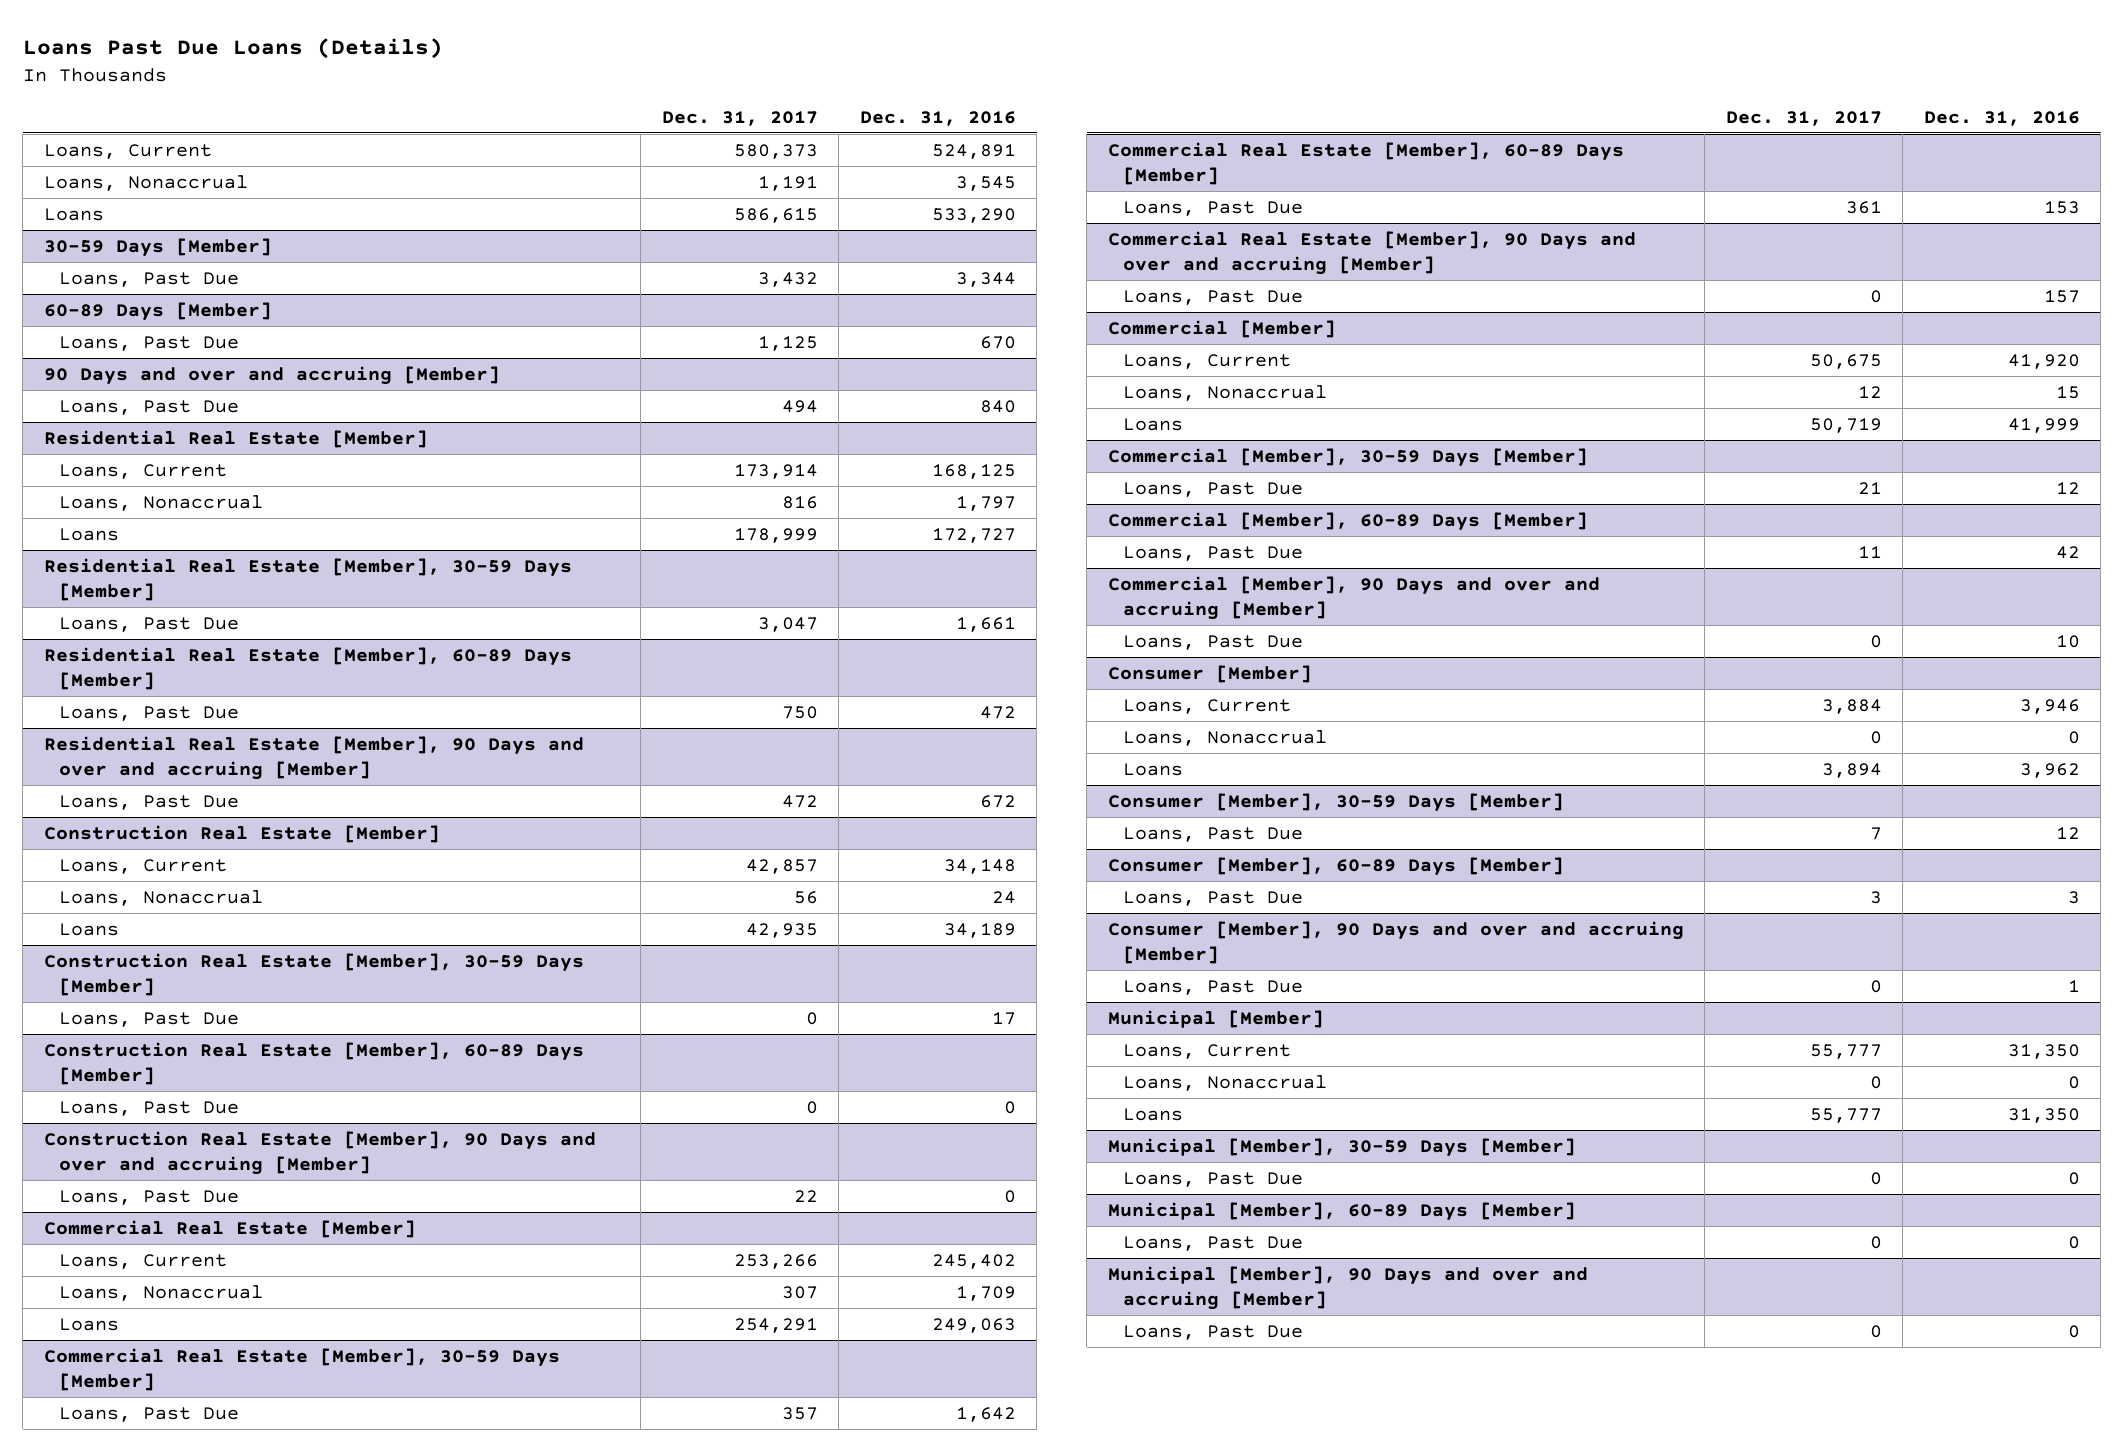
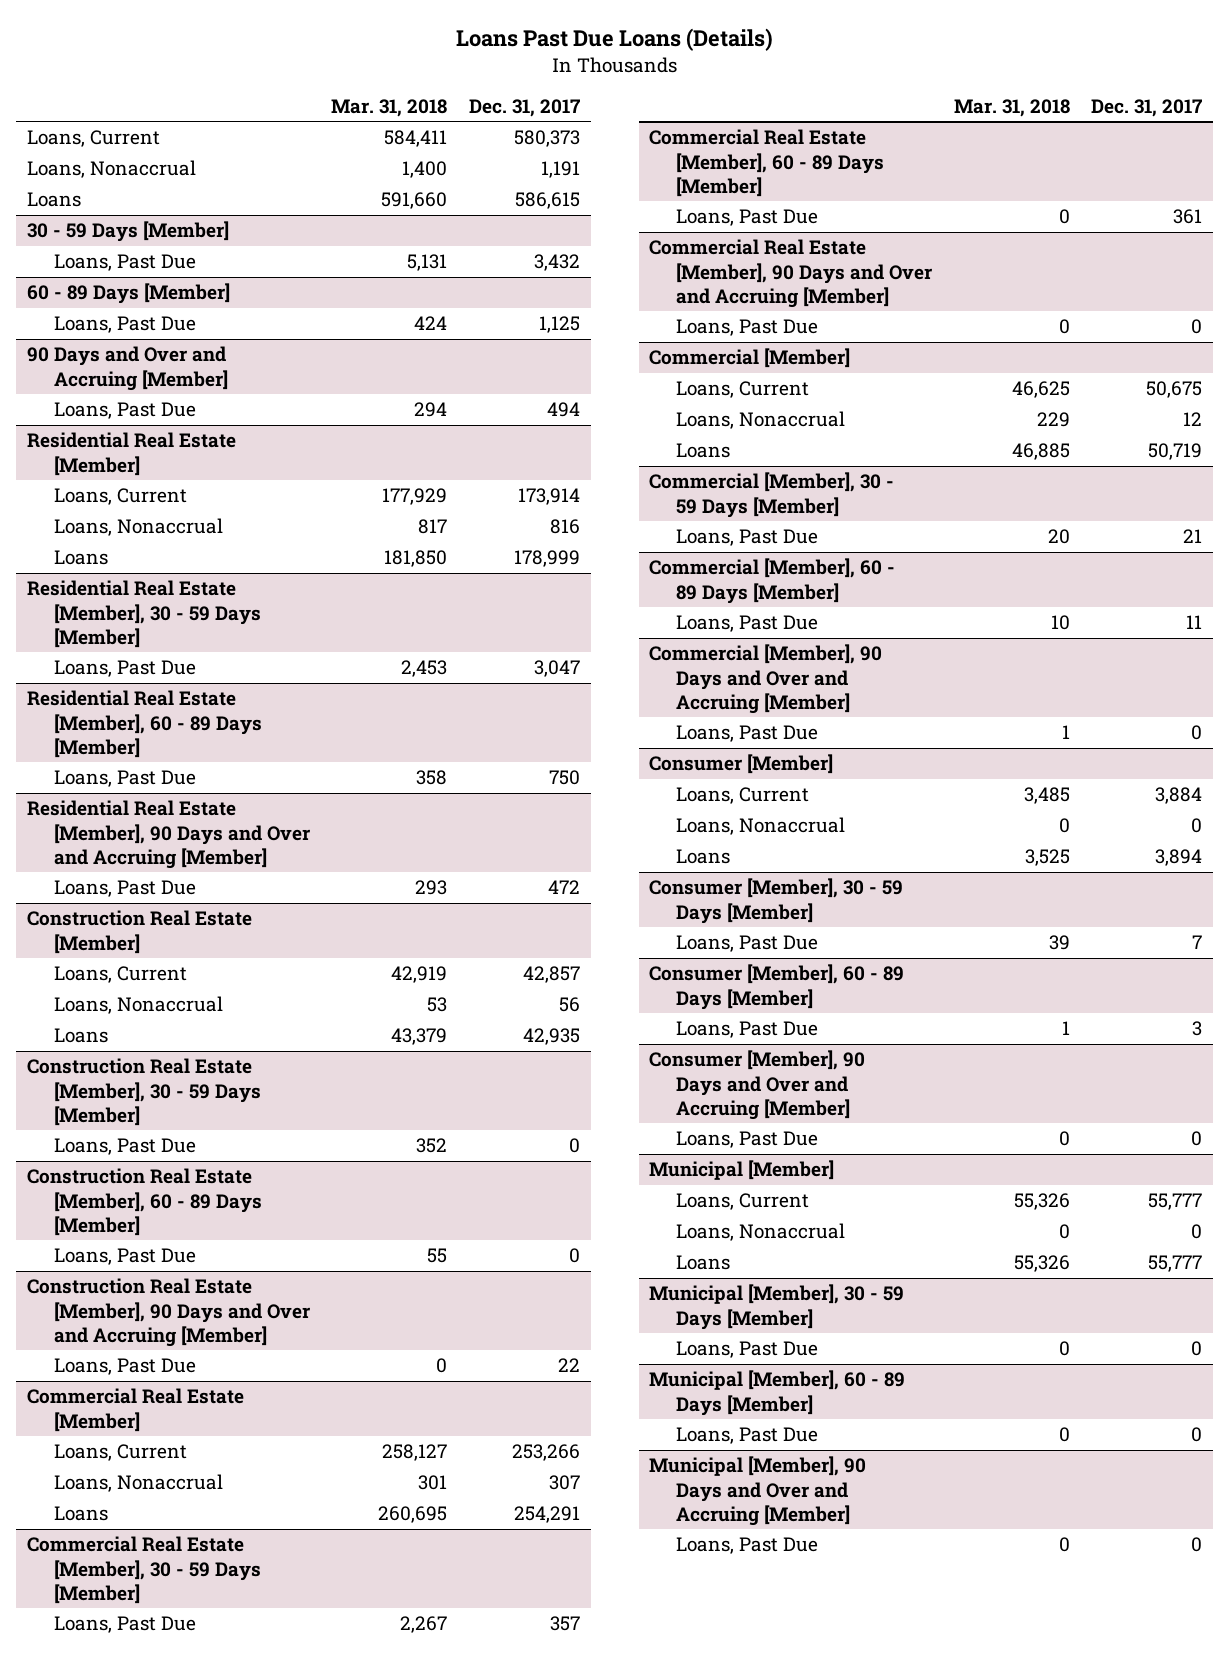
- | Dec. 31, 2017 | Dec. 31, 2016
+ | Mar. 31, 2018 | Dec. 31, 2017
- 30-59 Days [Member]
+ 30 - 59 Days [Member]
- 60-89 Days [Member]
+ 60 - 89 Days [Member]
- 90 Days and over and accruing [Member]
+ 90 Days and Over and Accruing [Member]
- Residential Real Estate [Member], 30-59 Days [Member]
+ Residential Real Estate [Member], 30 - 59 Days [Member]
- Residential Real Estate [Member], 60-89 Days [Member]
+ Residential Real Estate [Member], 60 - 89 Days [Member]
- Residential Real Estate [Member], 90 Days and over and accruing [Member]
+ Residential Real Estate [Member], 90 Days and Over and Accruing [Member]
- Construction Real Estate [Member], 30-59 Days [Member]
+ Construction Real Estate [Member], 30 - 59 Days [Member]
- Construction Real Estate [Member], 60-89 Days [Member]
+ Construction Real Estate [Member], 60 - 89 Days [Member]
- Construction Real Estate [Member], 90 Days and over and accruing [Member]
+ Construction Real Estate [Member], 90 Days and Over and Accruing [Member]
- Commercial Real Estate [Member], 30-59 Days [Member]
+ Commercial Real Estate [Member], 30 - 59 Days [Member]
- Commercial Real Estate [Member], 60-89 Days [Member]
+ Commercial Real Estate [Member], 60 - 89 Days [Member]
- Commercial Real Estate [Member], 90 Days and over and accruing [Member]
+ Commercial Real Estate [Member], 90 Days and Over and Accruing [Member]
- Commercial [Member], 30-59 Days [Member]
+ Commercial [Member], 30 - 59 Days [Member]
- Commercial [Member], 60-89 Days [Member]
+ Commercial [Member], 60 - 89 Days [Member]
- Commercial [Member], 90 Days and over and accruing [Member]
+ Commercial [Member], 90 Days and Over and Accruing [Member]
- Consumer [Member], 30-59 Days [Member]
+ Consumer [Member], 30 - 59 Days [Member]
- Consumer [Member], 60-89 Days [Member]
+ Consumer [Member], 60 - 89 Days [Member]
- Consumer [Member], 90 Days and over and accruing [Member]
+ Consumer [Member], 90 Days and Over and Accruing [Member]
- Municipal [Member], 30-59 Days [Member]
+ Municipal [Member], 30 - 59 Days [Member]
- Municipal [Member], 60-89 Days [Member]
+ Municipal [Member], 60 - 89 Days [Member]
- Municipal [Member], 90 Days and over and accruing [Member]
+ Municipal [Member], 90 Days and Over and Accruing [Member]

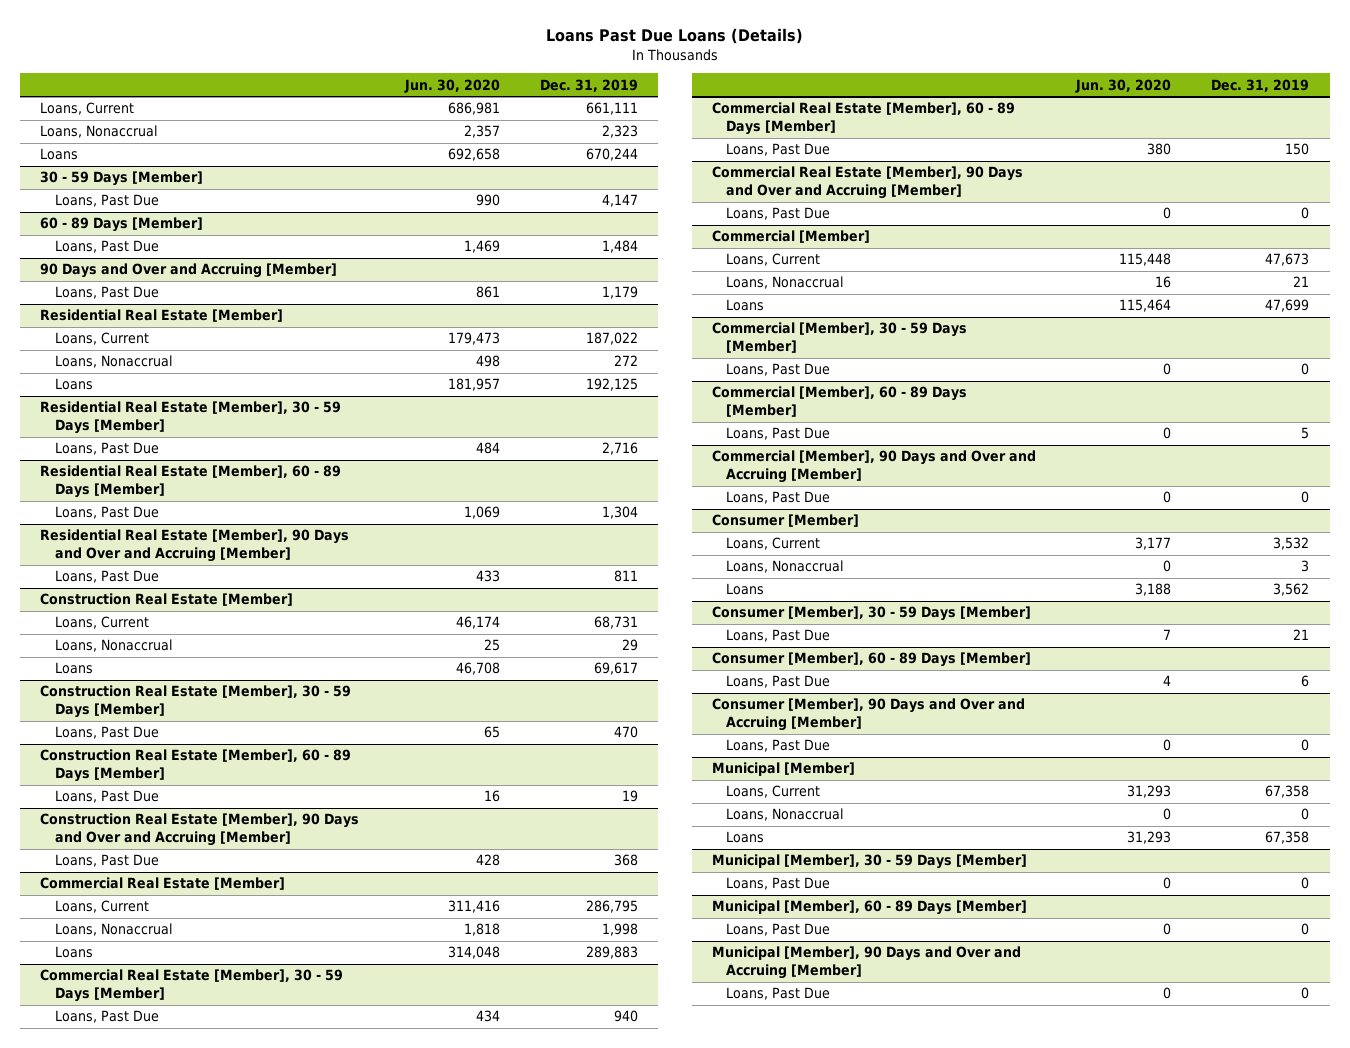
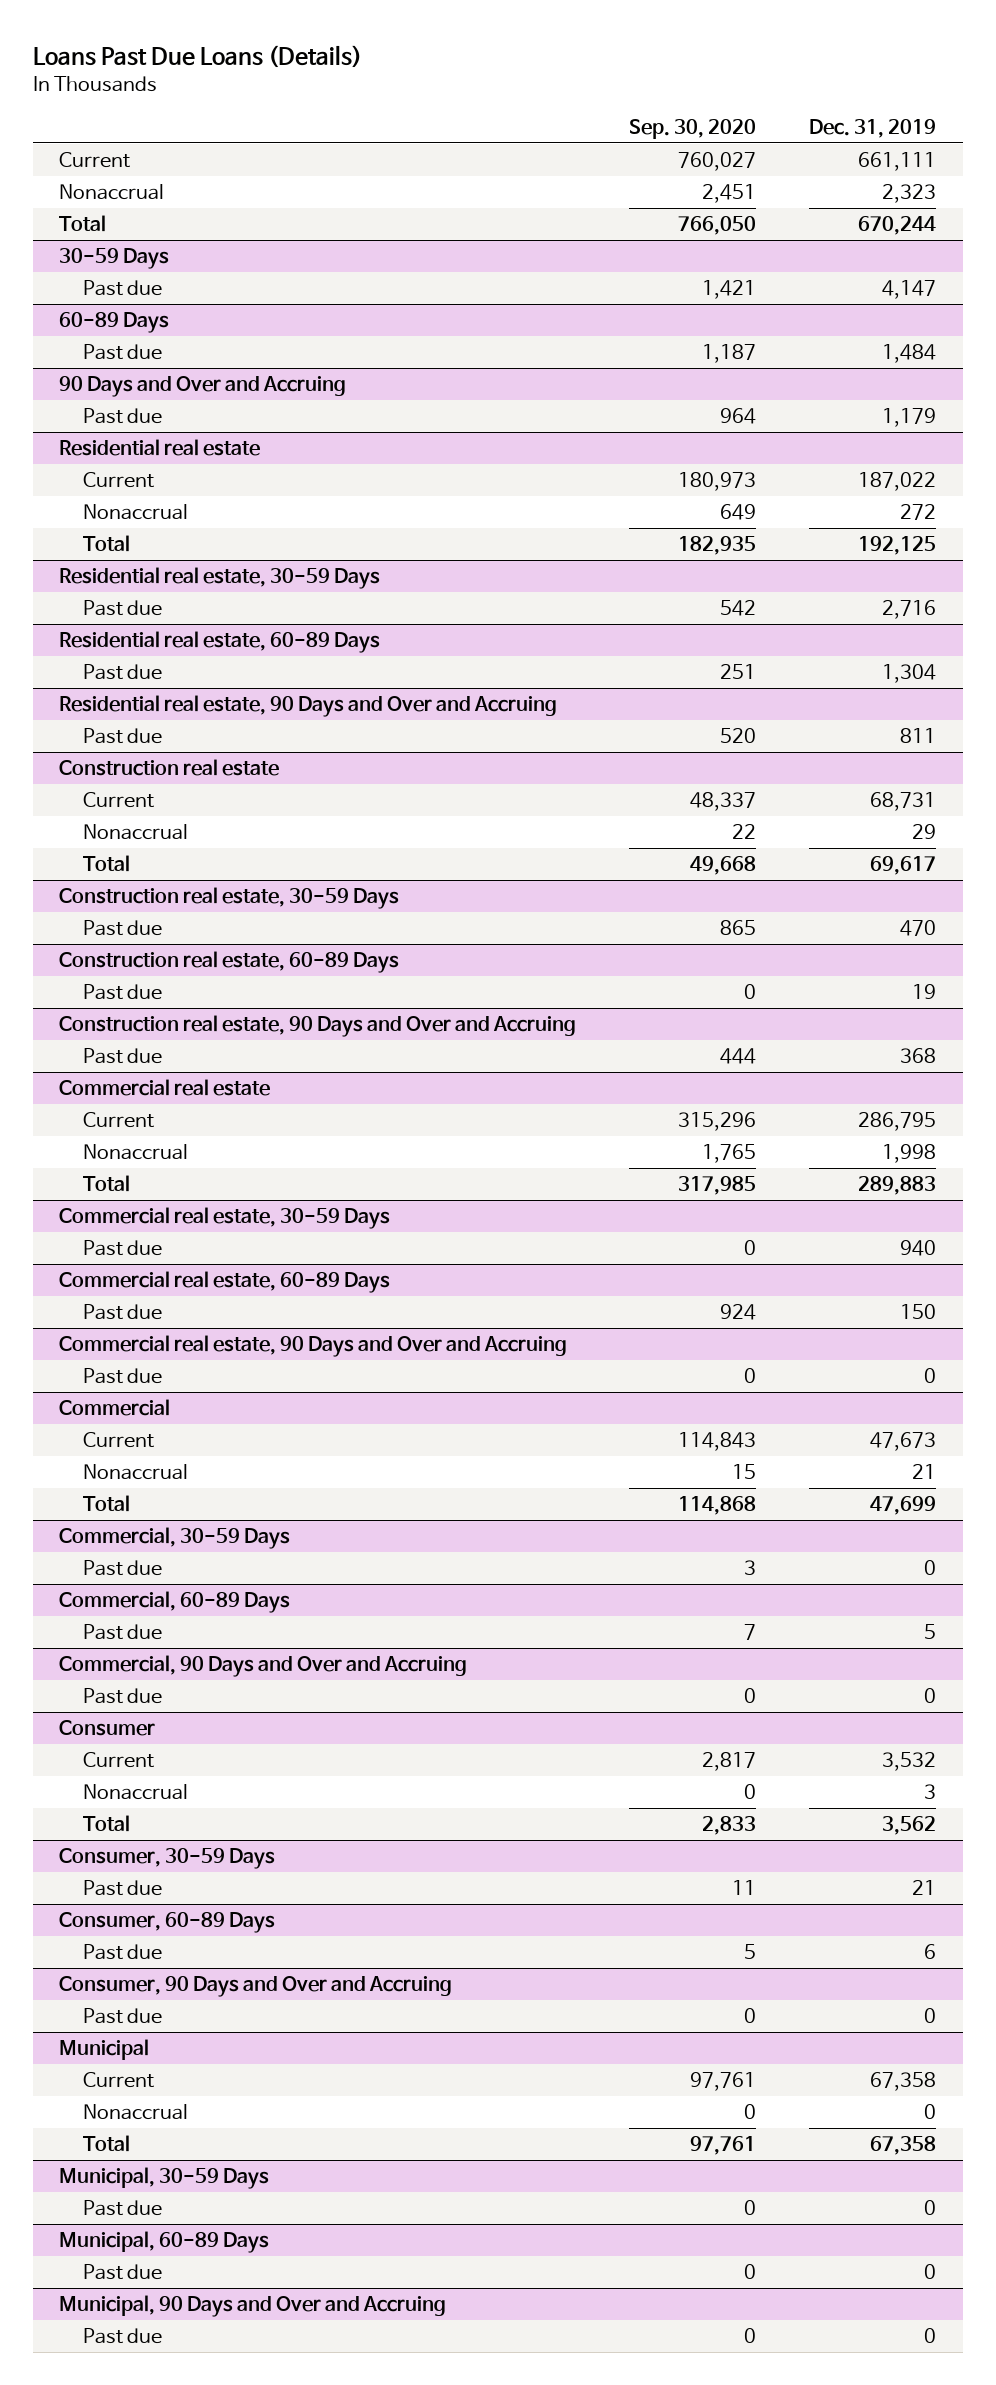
- | Jun. 30, 2020 | Dec. 31, 2019
+ | Sep. 30, 2020 | Dec. 31, 2019
- Loans, Current | 686,981 | 661,111
- Loans, Nonaccrual | 2,357 | 2,323
- Loans | 692,658 | 670,244
- 30 - 59 Days [Member]
- Loans, Past Due | 990 | 4,147
- 60 - 89 Days [Member]
- Loans, Past Due | 1,469 | 1,484
- 90 Days and Over and Accruing [Member]
- Loans, Past Due | 861 | 1,179
- Residential Real Estate [Member]
- Loans, Current | 179,473 | 187,022
- Loans, Nonaccrual | 498 | 272
- Loans | 181,957 | 192,125
- Residential Real Estate [Member], 30 - 59 Days [Member]
- Loans, Past Due | 484 | 2,716
- Residential Real Estate [Member], 60 - 89 Days [Member]
- Loans, Past Due | 1,069 | 1,304
- Residential Real Estate [Member], 90 Days and Over and Accruing [Member]
- Loans, Past Due | 433 | 811
- Construction Real Estate [Member]
- Loans, Current | 46,174 | 68,731
- Loans, Nonaccrual | 25 | 29
- Loans | 46,708 | 69,617
- Construction Real Estate [Member], 30 - 59 Days [Member]
- Loans, Past Due | 65 | 470
- Construction Real Estate [Member], 60 - 89 Days [Member]
- Loans, Past Due | 16 | 19
- Construction Real Estate [Member], 90 Days and Over and Accruing [Member]
- Loans, Past Due | 428 | 368
- Commercial Real Estate [Member]
- Loans, Current | 311,416 | 286,795
- Loans, Nonaccrual | 1,818 | 1,998
- Loans | 314,048 | 289,883
- Commercial Real Estate [Member], 30 - 59 Days [Member]
- Loans, Past Due | 434 | 940
- Commercial Real Estate [Member], 60 - 89 Days [Member]
- Loans, Past Due | 380 | 150
- Commercial Real Estate [Member], 90 Days and Over and Accruing [Member]
- Loans, Past Due | 0 | 0
- Commercial [Member]
- Loans, Current | 115,448 | 47,673
- Loans, Nonaccrual | 16 | 21
- Loans | 115,464 | 47,699
- Commercial [Member], 30 - 59 Days [Member]
- Loans, Past Due | 0 | 0
- Commercial [Member], 60 - 89 Days [Member]
- Loans, Past Due | 0 | 5
- Commercial [Member], 90 Days and Over and Accruing [Member]
- Loans, Past Due | 0 | 0
- Consumer [Member]
- Loans, Current | 3,177 | 3,532
- Loans, Nonaccrual | 0 | 3
- Loans | 3,188 | 3,562
- Consumer [Member], 30 - 59 Days [Member]
- Loans, Past Due | 7 | 21
- Consumer [Member], 60 - 89 Days [Member]
- Loans, Past Due | 4 | 6
- Consumer [Member], 90 Days and Over and Accruing [Member]
- Loans, Past Due | 0 | 0
- Municipal [Member]
- Loans, Current | 31,293 | 67,358
- Loans, Nonaccrual | 0 | 0
- Loans | 31,293 | 67,358
- Municipal [Member], 30 - 59 Days [Member]
- Loans, Past Due | 0 | 0
- Municipal [Member], 60 - 89 Days [Member]
- Loans, Past Due | 0 | 0
- Municipal [Member], 90 Days and Over and Accruing [Member]
- Loans, Past Due | 0 | 0
+ Current | 760,027 | 661,111
+ Nonaccrual | 2,451 | 2,323
+ Total | 766,050 | 670,244
+ 30-59 Days
+ Past due | 1,421 | 4,147
+ 60-89 Days
+ Past due | 1,187 | 1,484
+ 90 Days and Over and Accruing
+ Past due | 964 | 1,179
+ Residential real estate
+ Current | 180,973 | 187,022
+ Nonaccrual | 649 | 272
+ Total | 182,935 | 192,125
+ Residential real estate, 30-59 Days
+ Past due | 542 | 2,716
+ Residential real estate, 60-89 Days
+ Past due | 251 | 1,304
+ Residential real estate, 90 Days and Over and Accruing
+ Past due | 520 | 811
+ Construction real estate
+ Current | 48,337 | 68,731
+ Nonaccrual | 22 | 29
+ Total | 49,668 | 69,617
+ Construction real estate, 30-59 Days
+ Past due | 865 | 470
+ Construction real estate, 60-89 Days
+ Past due | 0 | 19
+ Construction real estate, 90 Days and Over and Accruing
+ Past due | 444 | 368
+ Commercial real estate
+ Current | 315,296 | 286,795
+ Nonaccrual | 1,765 | 1,998
+ Total | 317,985 | 289,883
+ Commercial real estate, 30-59 Days
+ Past due | 0 | 940
+ Commercial real estate, 60-89 Days
+ Past due | 924 | 150
+ Commercial real estate, 90 Days and Over and Accruing
+ Past due | 0 | 0
+ Commercial
+ Current | 114,843 | 47,673
+ Nonaccrual | 15 | 21
+ Total | 114,868 | 47,699
+ Commercial, 30-59 Days
+ Past due | 3 | 0
+ Commercial, 60-89 Days
+ Past due | 7 | 5
+ Commercial, 90 Days and Over and Accruing
+ Past due | 0 | 0
+ Consumer
+ Current | 2,817 | 3,532
+ Nonaccrual | 0 | 3
+ Total | 2,833 | 3,562
+ Consumer, 30-59 Days
+ Past due | 11 | 21
+ Consumer, 60-89 Days
+ Past due | 5 | 6
+ Consumer, 90 Days and Over and Accruing
+ Past due | 0 | 0
+ Municipal
+ Current | 97,761 | 67,358
+ Nonaccrual | 0 | 0
+ Total | 97,761 | 67,358
+ Municipal, 30-59 Days
+ Past due | 0 | 0
+ Municipal, 60-89 Days
+ Past due | 0 | 0
+ Municipal, 90 Days and Over and Accruing
+ Past due | 0 | 0

